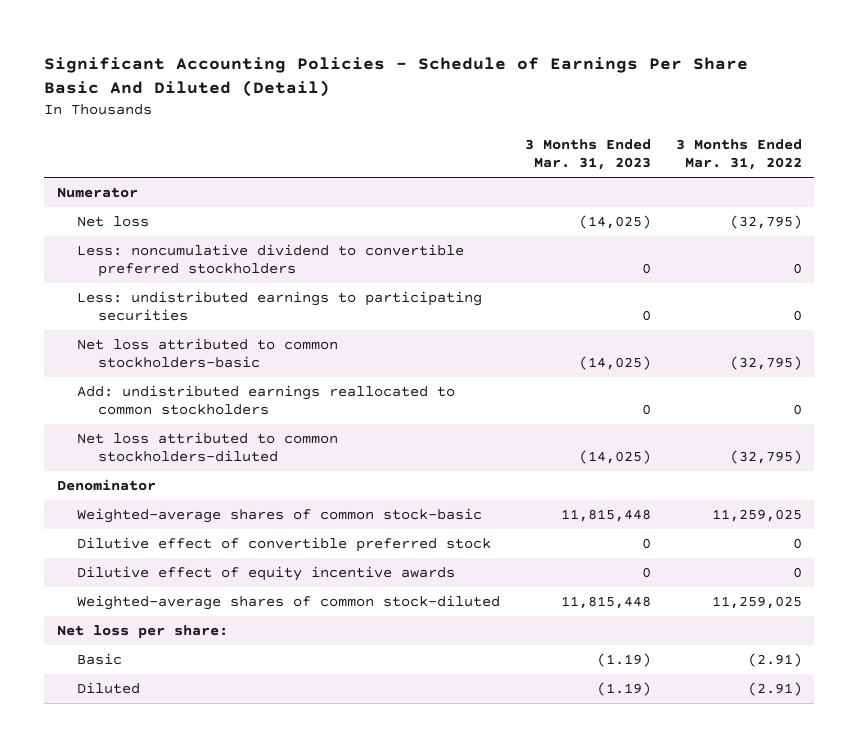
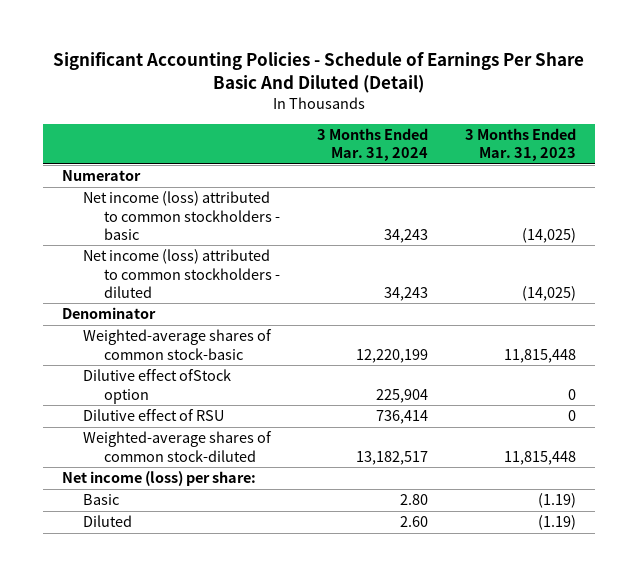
- | 3 Months Ended Mar. 31, 2023 | 3 Months Ended Mar. 31, 2022
+ | 3 Months Ended Mar. 31, 2024 | 3 Months Ended Mar. 31, 2023
- Net loss | (14,025) | (32,795)
- Less: noncumulative dividend to convertible preferred stockholders | 0 | 0
- Less: undistributed earnings to participating securities | 0 | 0
- Net loss attributed to common stockholders-basic | (14,025) | (32,795)
- Add: undistributed earnings reallocated to common stockholders | 0 | 0
- Net loss attributed to common stockholders-diluted | (14,025) | (32,795)
+ Net income (loss) attributed to common stockholders - basic | 34,243 | (14,025)
+ Net income (loss) attributed to common stockholders - diluted | 34,243 | (14,025)
- Dilutive effect of convertible preferred stock | 0 | 0
- Dilutive effect of equity incentive awards | 0 | 0
+ Dilutive effect ofStock option | 225,904 | 0
+ Dilutive effect of RSU | 736,414 | 0
- Net loss per share:
+ Net income (loss) per share:

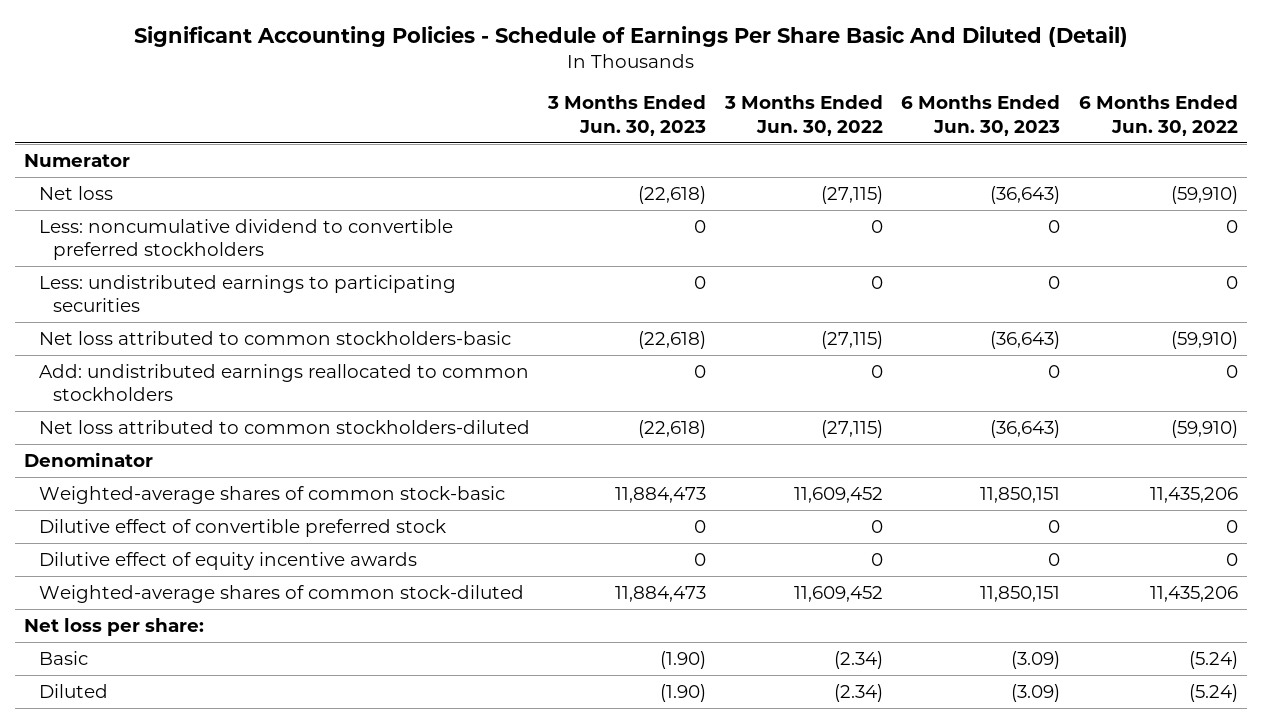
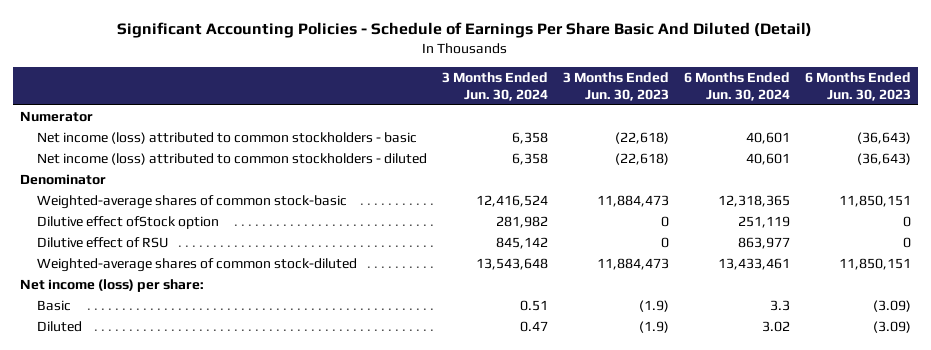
- | 3 Months Ended Jun. 30, 2023 | 3 Months Ended Jun. 30, 2022 | 6 Months Ended Jun. 30, 2023 | 6 Months Ended Jun. 30, 2022
+ | 3 Months Ended Jun. 30, 2024 | 3 Months Ended Jun. 30, 2023 | 6 Months Ended Jun. 30, 2024 | 6 Months Ended Jun. 30, 2023
- Net loss | (22,618) | (27,115) | (36,643) | (59,910)
- Less: noncumulative dividend to convertible preferred stockholders | 0 | 0 | 0 | 0
- Less: undistributed earnings to participating securities | 0 | 0 | 0 | 0
- Net loss attributed to common stockholders-basic | (22,618) | (27,115) | (36,643) | (59,910)
- Add: undistributed earnings reallocated to common stockholders | 0 | 0 | 0 | 0
- Net loss attributed to common stockholders-diluted | (22,618) | (27,115) | (36,643) | (59,910)
+ Net income (loss) attributed to common stockholders - basic | 6,358 | (22,618) | 40,601 | (36,643)
+ Net income (loss) attributed to common stockholders - diluted | 6,358 | (22,618) | 40,601 | (36,643)
- Dilutive effect of convertible preferred stock | 0 | 0 | 0 | 0
- Dilutive effect of equity incentive awards | 0 | 0 | 0 | 0
+ Dilutive effect ofStock option | 281,982 | 0 | 251,119 | 0
+ Dilutive effect of RSU | 845,142 | 0 | 863,977 | 0
- Net loss per share:
- Basic | (1.90) | (2.34) | (3.09) | (5.24)
- Diluted | (1.90) | (2.34) | (3.09) | (5.24)
+ Net income (loss) per share:
+ Basic | 0.51 | (1.9) | 3.3 | (3.09)
+ Diluted | 0.47 | (1.9) | 3.02 | (3.09)

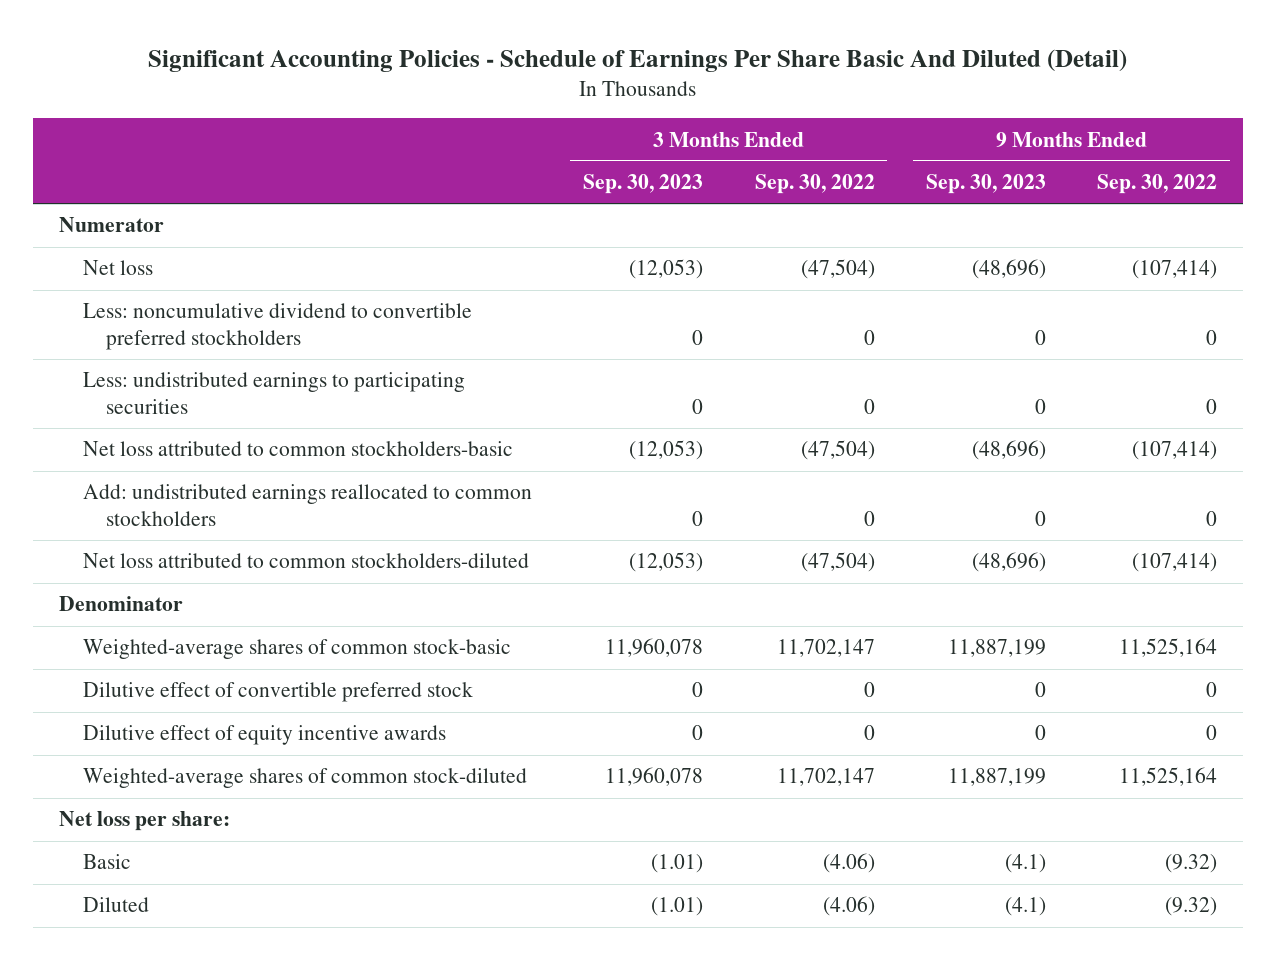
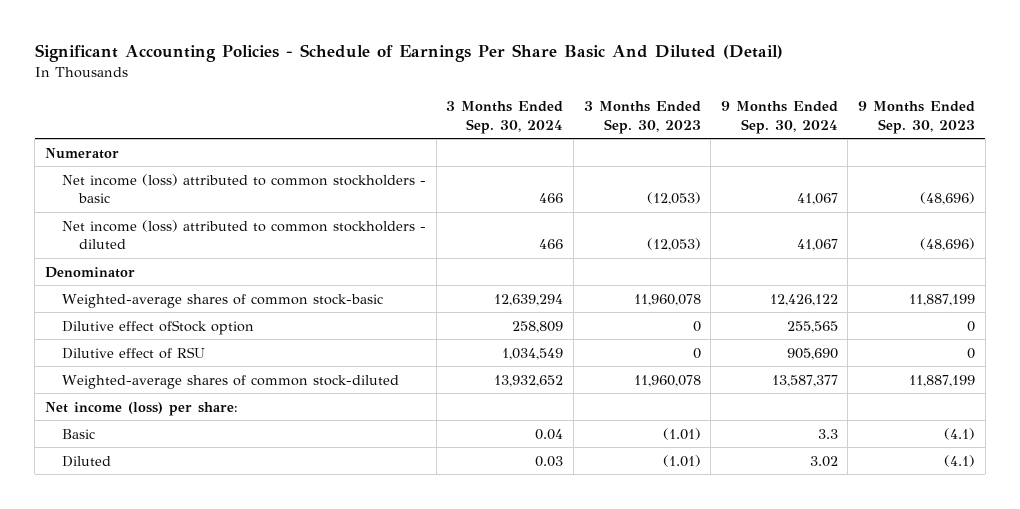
- | 3 Months Ended Sep. 30, 2023 | 3 Months Ended Sep. 30, 2022 | 9 Months Ended Sep. 30, 2023 | 9 Months Ended Sep. 30, 2022
+ | 3 Months Ended Sep. 30, 2024 | 3 Months Ended Sep. 30, 2023 | 9 Months Ended Sep. 30, 2024 | 9 Months Ended Sep. 30, 2023
- Net loss | (12,053) | (47,504) | (48,696) | (107,414)
- Less: noncumulative dividend to convertible preferred stockholders | 0 | 0 | 0 | 0
- Less: undistributed earnings to participating securities | 0 | 0 | 0 | 0
- Net loss attributed to common stockholders-basic | (12,053) | (47,504) | (48,696) | (107,414)
- Add: undistributed earnings reallocated to common stockholders | 0 | 0 | 0 | 0
- Net loss attributed to common stockholders-diluted | (12,053) | (47,504) | (48,696) | (107,414)
+ Net income (loss) attributed to common stockholders - basic | 466 | (12,053) | 41,067 | (48,696)
+ Net income (loss) attributed to common stockholders - diluted | 466 | (12,053) | 41,067 | (48,696)
- Dilutive effect of convertible preferred stock | 0 | 0 | 0 | 0
- Dilutive effect of equity incentive awards | 0 | 0 | 0 | 0
+ Dilutive effect ofStock option | 258,809 | 0 | 255,565 | 0
+ Dilutive effect of RSU | 1,034,549 | 0 | 905,690 | 0
- Net loss per share:
+ Net income (loss) per share:

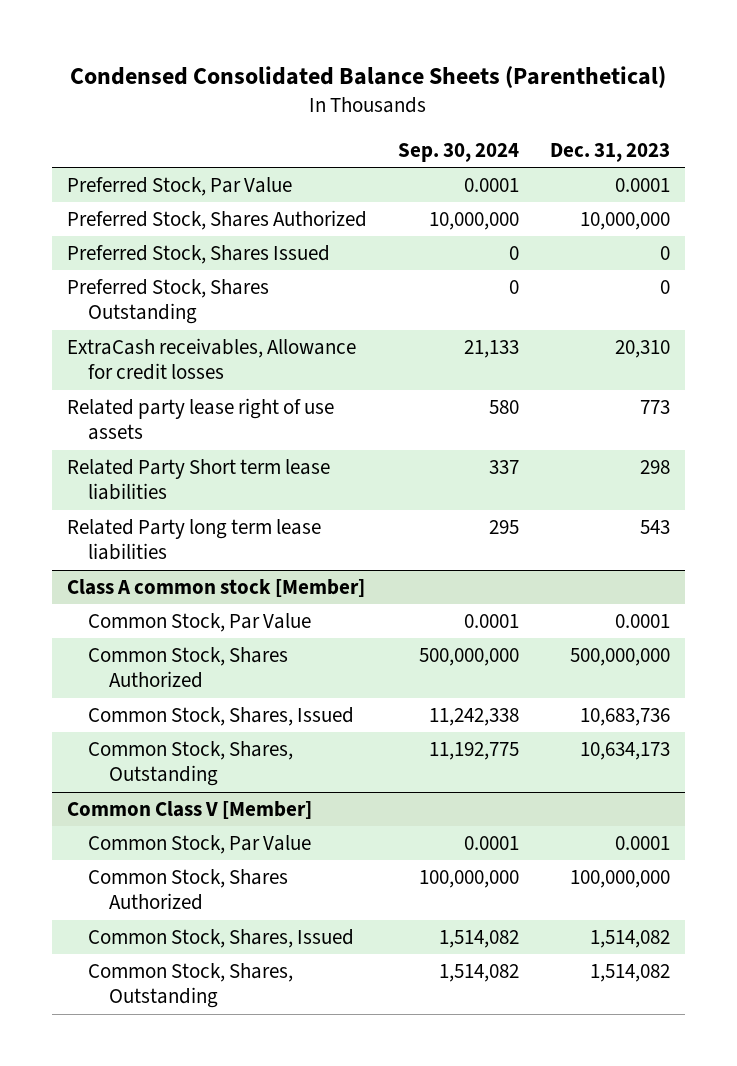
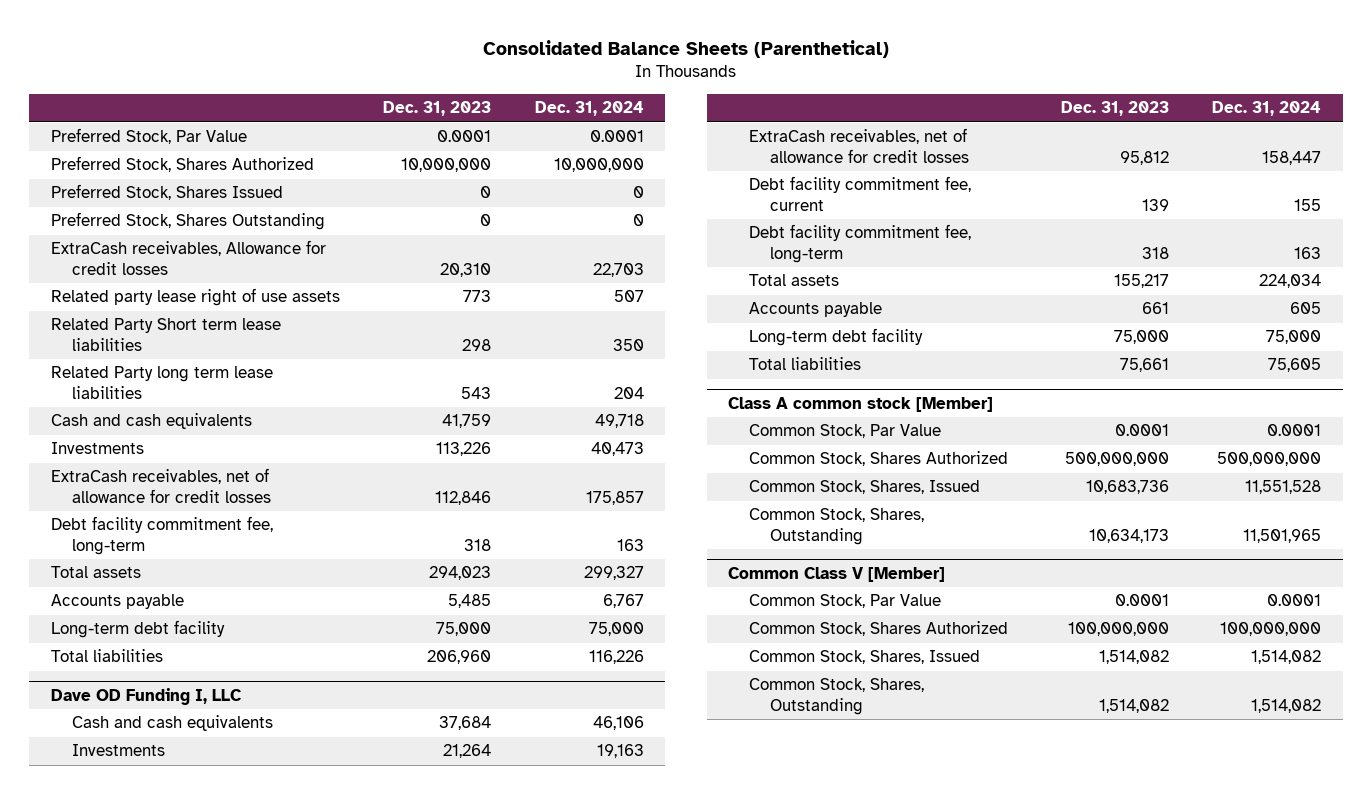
- Condensed Consolidated Balance Sheets (Parenthetical)
+ Consolidated Balance Sheets (Parenthetical)
- | Sep. 30, 2024 | Dec. 31, 2023
+ | Dec. 31, 2023 | Dec. 31, 2024
+ Cash and cash equivalents | 41,759 | 49,718
+ Investments | 113,226 | 40,473
+ ExtraCash receivables, net of allowance for credit losses | 112,846 | 175,857
+ Debt facility commitment fee, long-term | 318 | 163
+ Total assets | 294,023 | 299,327
+ Accounts payable | 5,485 | 6,767
+ Long-term debt facility | 75,000 | 75,000
+ Total liabilities | 206,960 | 116,226
+ Dave OD Funding I, LLC
+ Cash and cash equivalents | 37,684 | 46,106
+ Investments | 21,264 | 19,163
+ ExtraCash receivables, net of allowance for credit losses | 95,812 | 158,447
+ Debt facility commitment fee, current | 139 | 155
+ Debt facility commitment fee, long-term | 318 | 163
+ Total assets | 155,217 | 224,034
+ Accounts payable | 661 | 605
+ Long-term debt facility | 75,000 | 75,000
+ Total liabilities | 75,661 | 75,605

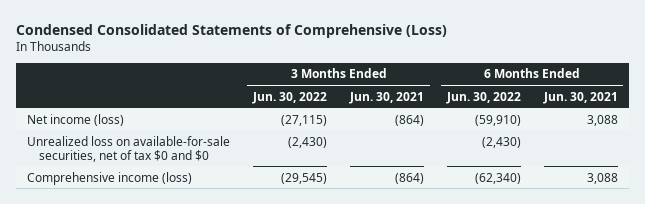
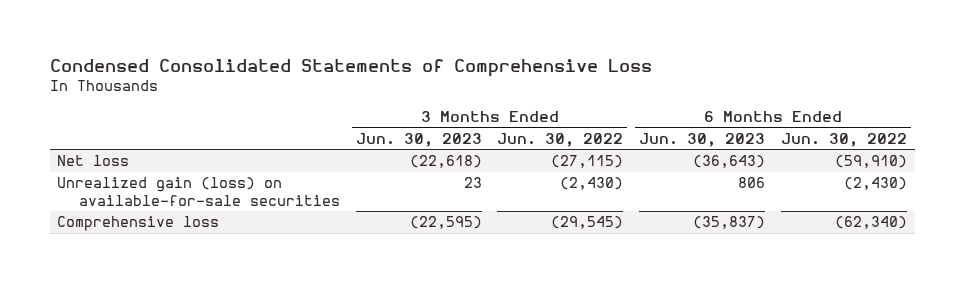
- Condensed Consolidated Statements of Comprehensive (Loss)
+ Condensed Consolidated Statements of Comprehensive Loss
- | 3 Months Ended Jun. 30, 2022 | 3 Months Ended Jun. 30, 2021 | 6 Months Ended Jun. 30, 2022 | 6 Months Ended Jun. 30, 2021
+ | 3 Months Ended Jun. 30, 2023 | 3 Months Ended Jun. 30, 2022 | 6 Months Ended Jun. 30, 2023 | 6 Months Ended Jun. 30, 2022
- Net income (loss) | (27,115) | (864) | (59,910) | 3,088
- Unrealized loss on available-for-sale securities, net of tax $0 and $0 | (2,430) | | (2,430) |
- Comprehensive income (loss) | (29,545) | (864) | (62,340) | 3,088
+ Net loss | (22,618) | (27,115) | (36,643) | (59,910)
+ Unrealized gain (loss) on available-for-sale securities | 23 | (2,430) | 806 | (2,430)
+ Comprehensive loss | (22,595) | (29,545) | (35,837) | (62,340)

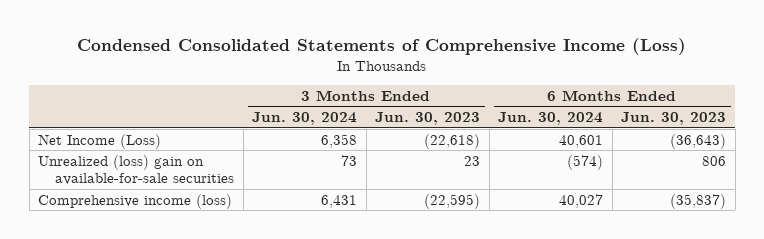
- Condensed Consolidated Statements of Comprehensive Loss
+ Condensed Consolidated Statements of Comprehensive Income (Loss)
- | 3 Months Ended Jun. 30, 2023 | 3 Months Ended Jun. 30, 2022 | 6 Months Ended Jun. 30, 2023 | 6 Months Ended Jun. 30, 2022
+ | 3 Months Ended Jun. 30, 2024 | 3 Months Ended Jun. 30, 2023 | 6 Months Ended Jun. 30, 2024 | 6 Months Ended Jun. 30, 2023
- Net loss | (22,618) | (27,115) | (36,643) | (59,910)
- Unrealized gain (loss) on available-for-sale securities | 23 | (2,430) | 806 | (2,430)
- Comprehensive loss | (22,595) | (29,545) | (35,837) | (62,340)
+ Net Income (Loss) | 6,358 | (22,618) | 40,601 | (36,643)
+ Unrealized (loss) gain on available-for-sale securities | 73 | 23 | (574) | 806
+ Comprehensive income (loss) | 6,431 | (22,595) | 40,027 | (35,837)

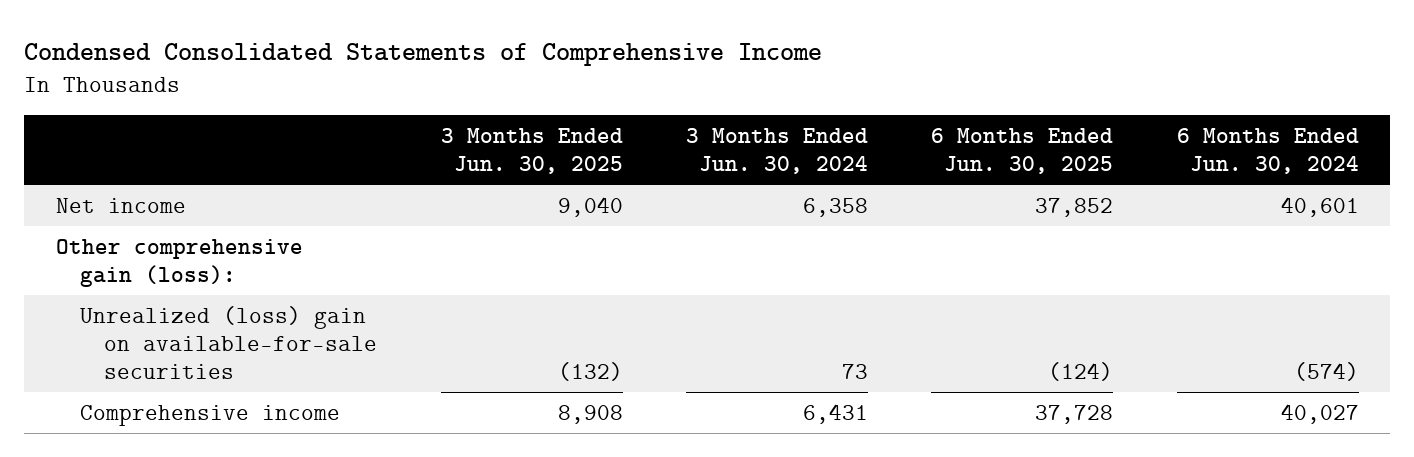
- Condensed Consolidated Statements of Comprehensive Income (Loss)
+ Condensed Consolidated Statements of Comprehensive Income
- | 3 Months Ended Jun. 30, 2024 | 3 Months Ended Jun. 30, 2023 | 6 Months Ended Jun. 30, 2024 | 6 Months Ended Jun. 30, 2023
+ | 3 Months Ended Jun. 30, 2025 | 3 Months Ended Jun. 30, 2024 | 6 Months Ended Jun. 30, 2025 | 6 Months Ended Jun. 30, 2024
- Net Income (Loss) | 6,358 | (22,618) | 40,601 | (36,643)
+ Net income | 9,040 | 6,358 | 37,852 | 40,601
+ Other comprehensive gain (loss):
- Comprehensive income (loss) | 6,431 | (22,595) | 40,027 | (35,837)
+ Comprehensive income | 8,908 | 6,431 | 37,728 | 40,027

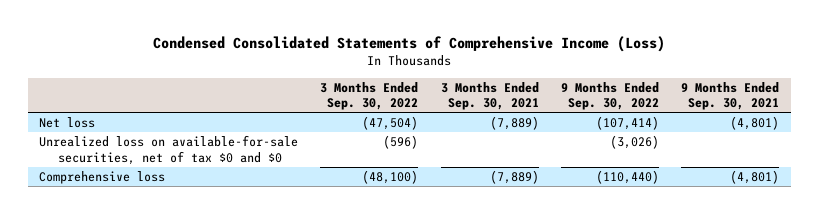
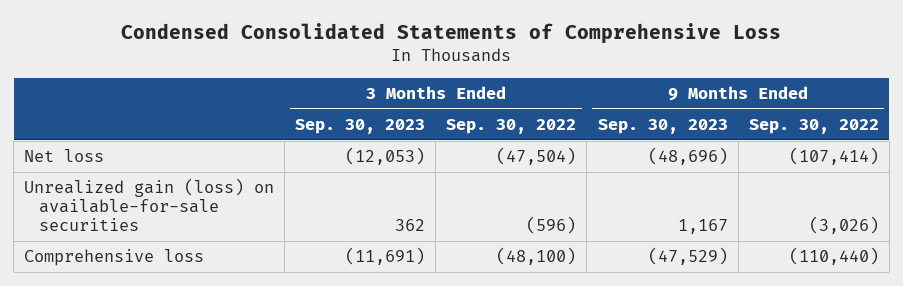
- Condensed Consolidated Statements of Comprehensive Income (Loss)
+ Condensed Consolidated Statements of Comprehensive Loss
- | 3 Months Ended Sep. 30, 2022 | 3 Months Ended Sep. 30, 2021 | 9 Months Ended Sep. 30, 2022 | 9 Months Ended Sep. 30, 2021
+ | 3 Months Ended Sep. 30, 2023 | 3 Months Ended Sep. 30, 2022 | 9 Months Ended Sep. 30, 2023 | 9 Months Ended Sep. 30, 2022
- Unrealized loss on available-for-sale securities, net of tax $0 and $0 | (596) | | (3,026) |
+ Unrealized gain (loss) on available-for-sale securities | 362 | (596) | 1,167 | (3,026)

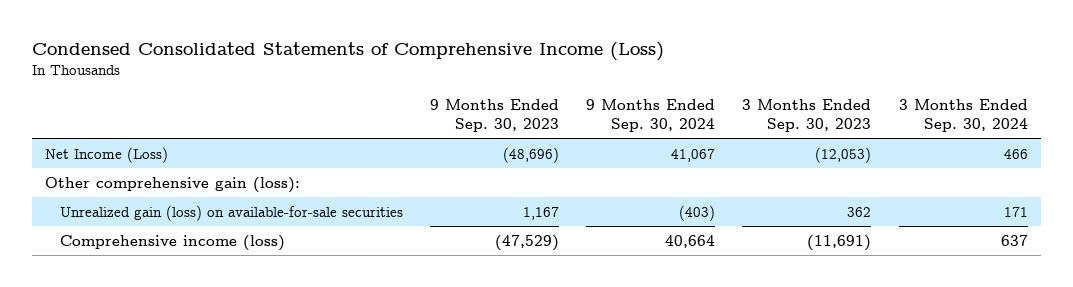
- Condensed Consolidated Statements of Comprehensive Loss
+ Condensed Consolidated Statements of Comprehensive Income (Loss)
- | 3 Months Ended Sep. 30, 2023 | 3 Months Ended Sep. 30, 2022 | 9 Months Ended Sep. 30, 2023 | 9 Months Ended Sep. 30, 2022
+ | 9 Months Ended Sep. 30, 2023 | 9 Months Ended Sep. 30, 2024 | 3 Months Ended Sep. 30, 2023 | 3 Months Ended Sep. 30, 2024
- Net loss | (12,053) | (47,504) | (48,696) | (107,414)
+ Net Income (Loss) | (48,696) | 41,067 | (12,053) | 466
+ Other comprehensive gain (loss):
- Comprehensive loss | (11,691) | (48,100) | (47,529) | (110,440)
+ Comprehensive income (loss) | (47,529) | 40,664 | (11,691) | 637

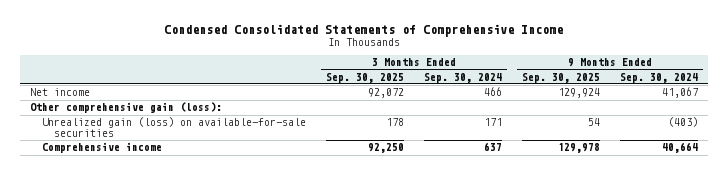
- Condensed Consolidated Statements of Comprehensive Income (Loss)
+ Condensed Consolidated Statements of Comprehensive Income
- | 9 Months Ended Sep. 30, 2023 | 9 Months Ended Sep. 30, 2024 | 3 Months Ended Sep. 30, 2023 | 3 Months Ended Sep. 30, 2024
+ | 3 Months Ended Sep. 30, 2025 | 3 Months Ended Sep. 30, 2024 | 9 Months Ended Sep. 30, 2025 | 9 Months Ended Sep. 30, 2024
- Net Income (Loss) | (48,696) | 41,067 | (12,053) | 466
+ Net income | 92,072 | 466 | 129,924 | 41,067
- Comprehensive income (loss) | (47,529) | 40,664 | (11,691) | 637
+ Comprehensive income | 92,250 | 637 | 129,978 | 40,664

